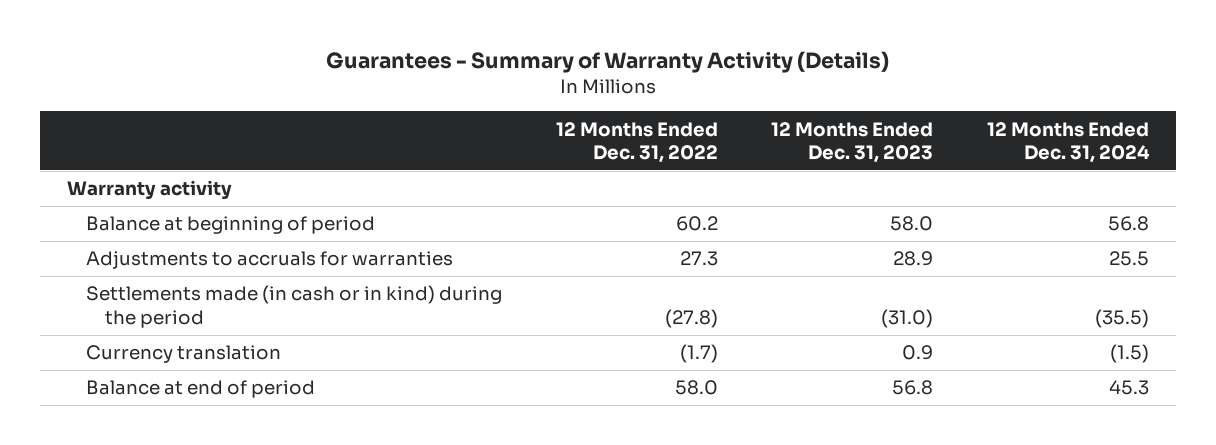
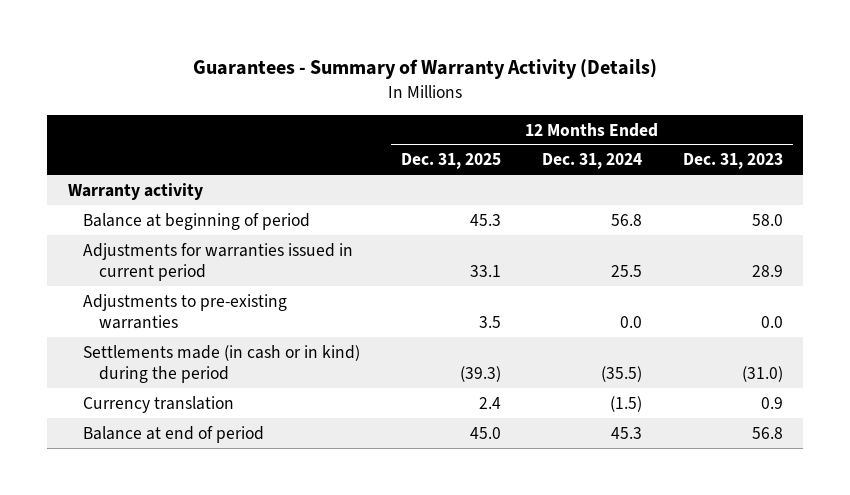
- | 12 Months Ended Dec. 31, 2022 | 12 Months Ended Dec. 31, 2023 | 12 Months Ended Dec. 31, 2024
+ | 12 Months Ended Dec. 31, 2025 | 12 Months Ended Dec. 31, 2024 | 12 Months Ended Dec. 31, 2023
- Adjustments to accruals for warranties | 27.3 | 28.9 | 25.5
+ Adjustments for warranties issued in current period | 33.1 | 25.5 | 28.9
+ Adjustments to pre-existing warranties | 3.5 | 0.0 | 0.0

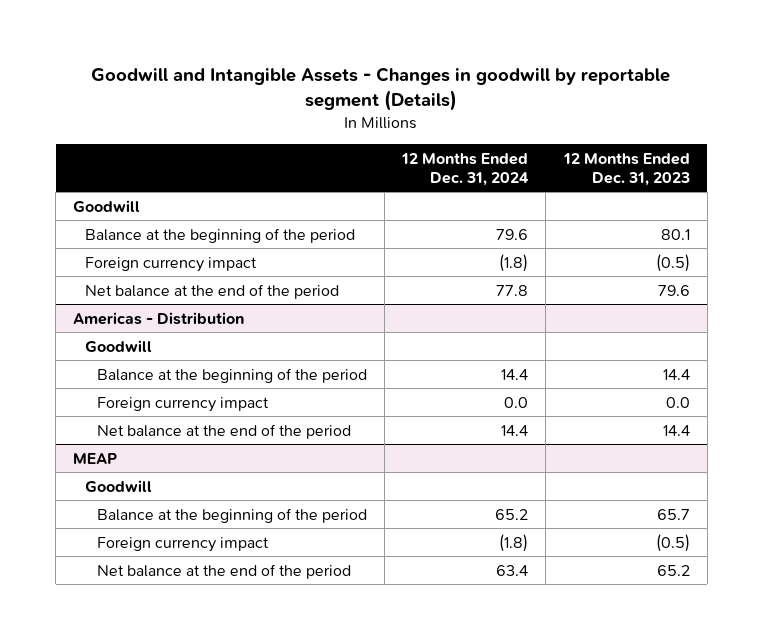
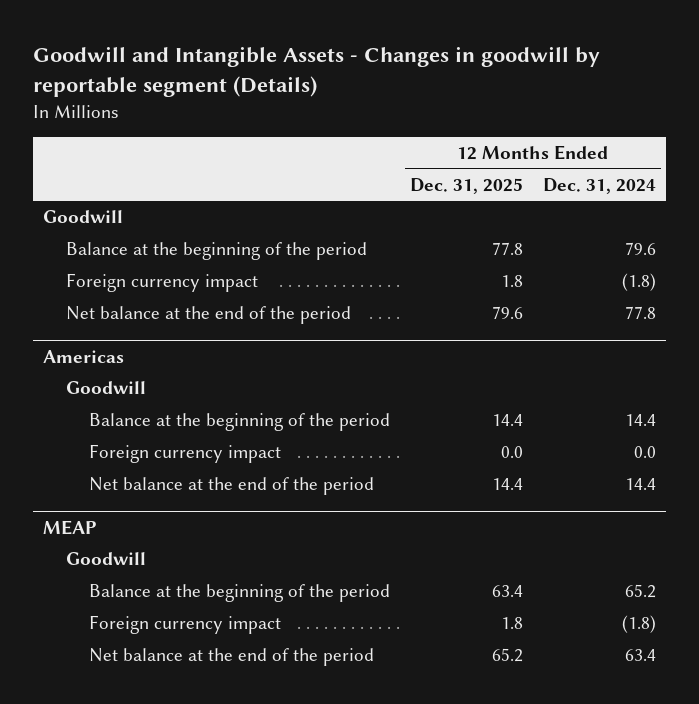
- | 12 Months Ended Dec. 31, 2024 | 12 Months Ended Dec. 31, 2023
+ | 12 Months Ended Dec. 31, 2025 | 12 Months Ended Dec. 31, 2024
- Americas - Distribution
+ Americas

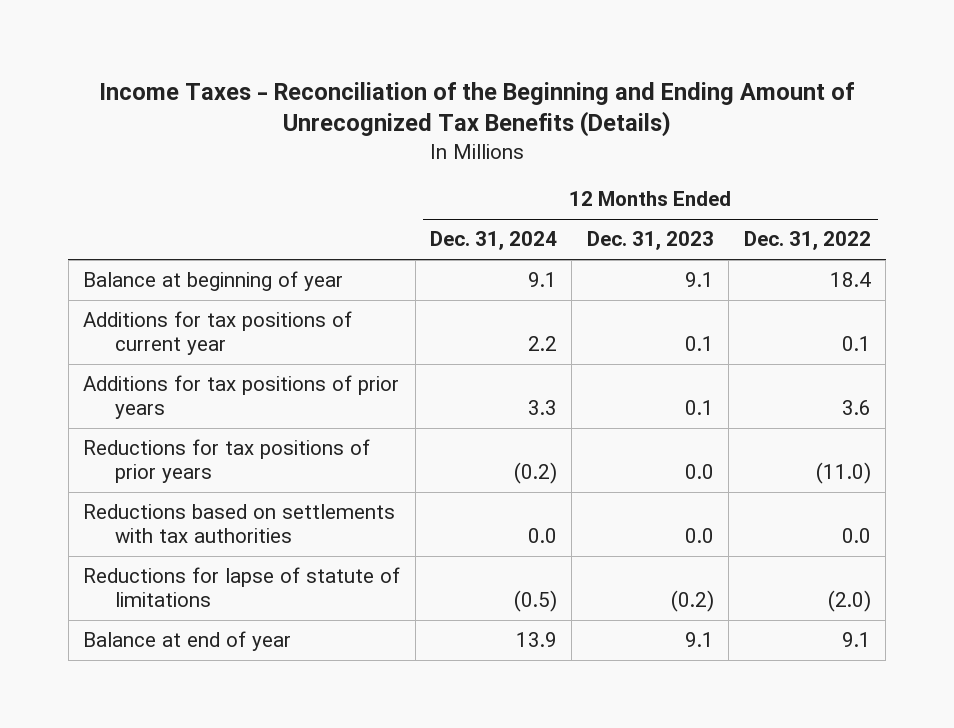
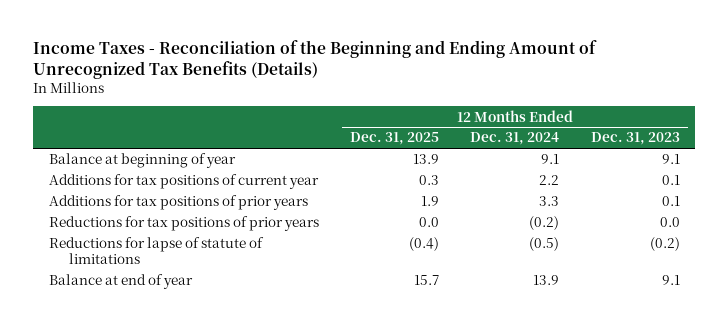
- | 12 Months Ended Dec. 31, 2024 | 12 Months Ended Dec. 31, 2023 | 12 Months Ended Dec. 31, 2022
+ | 12 Months Ended Dec. 31, 2025 | 12 Months Ended Dec. 31, 2024 | 12 Months Ended Dec. 31, 2023
- Reductions based on settlements with tax authorities | 0.0 | 0.0 | 0.0

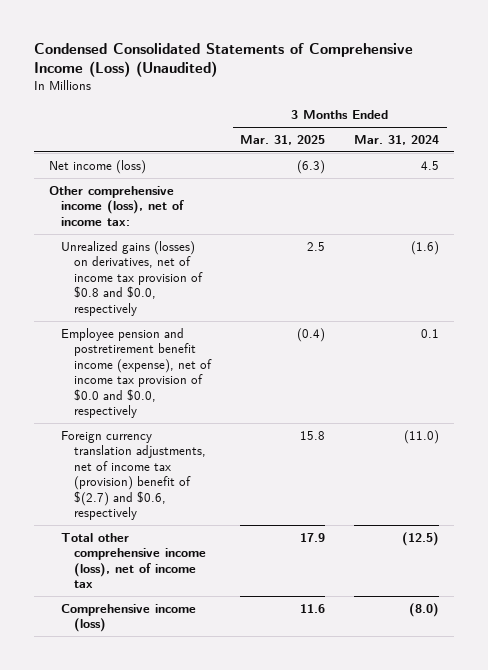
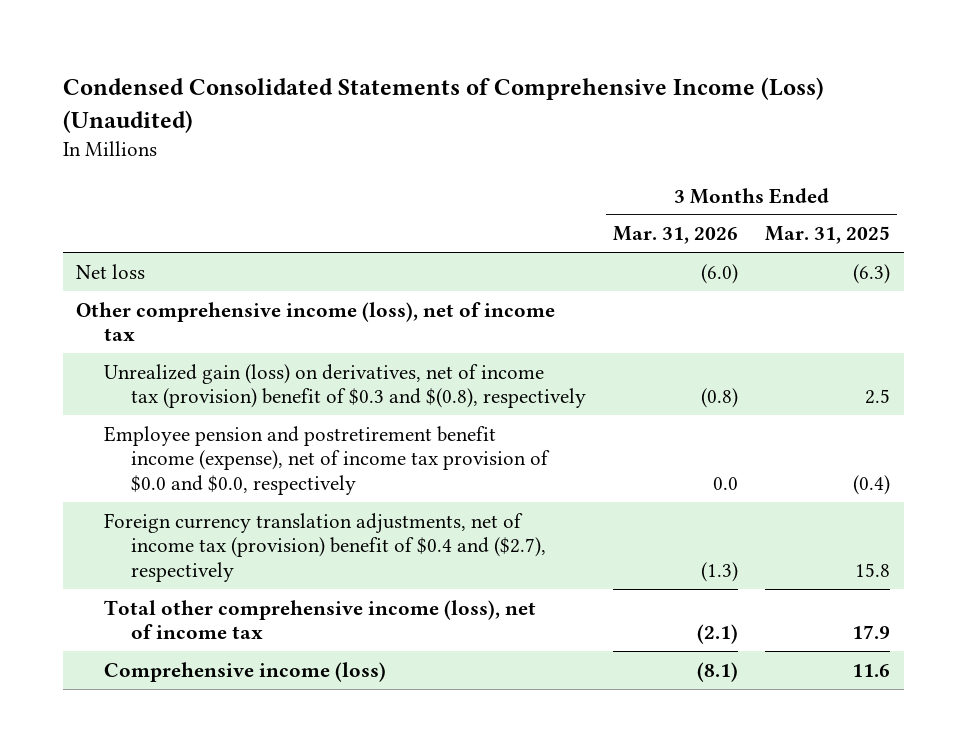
- | 3 Months Ended Mar. 31, 2025 | 3 Months Ended Mar. 31, 2024
+ | 3 Months Ended Mar. 31, 2026 | 3 Months Ended Mar. 31, 2025
- Net income (loss) | (6.3) | 4.5
- Other comprehensive income (loss), net of income tax:
- Unrealized gains (losses) on derivatives, net of income tax provision of $0.8 and $0.0, respectively | 2.5 | (1.6)
+ Net loss | (6.0) | (6.3)
+ Other comprehensive income (loss), net of income tax
+ Unrealized gain (loss) on derivatives, net of income tax (provision) benefit of $0.3 and $(0.8), respectively | (0.8) | 2.5
- Foreign currency translation adjustments, net of income tax (provision) benefit of $(2.7) and $0.6, respectively | 15.8 | (11.0)
+ Foreign currency translation adjustments, net of income tax (provision) benefit of $0.4 and ($2.7), respectively | (1.3) | 15.8

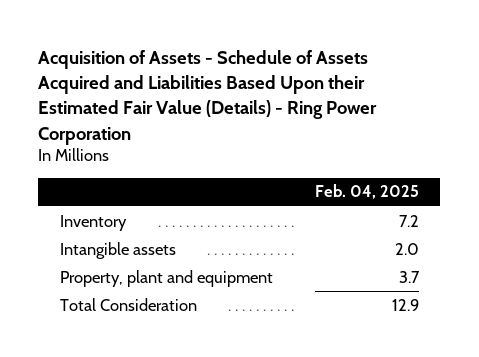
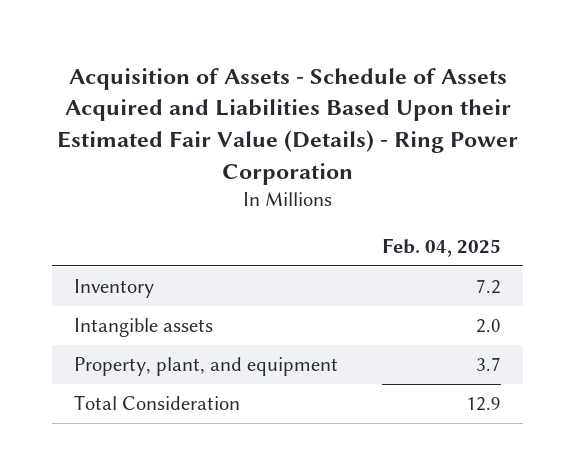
- Property, plant and equipment | 3.7
+ Property, plant, and equipment | 3.7

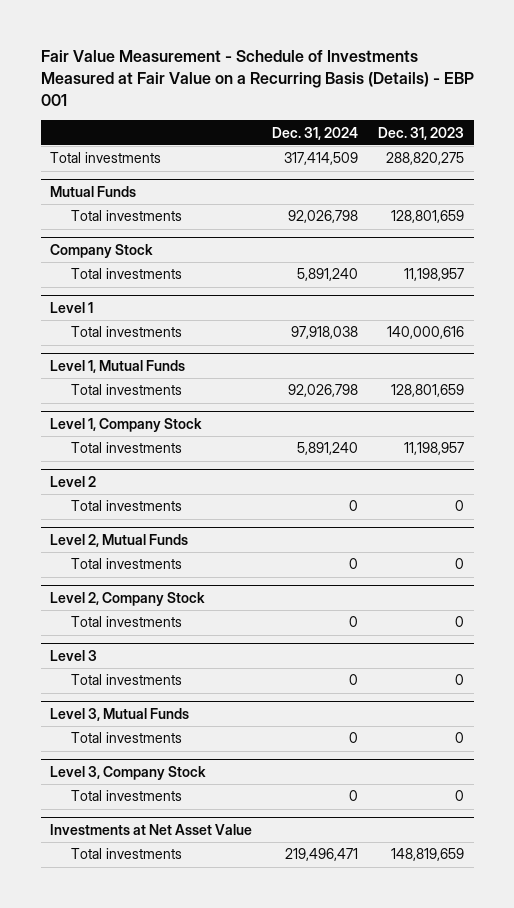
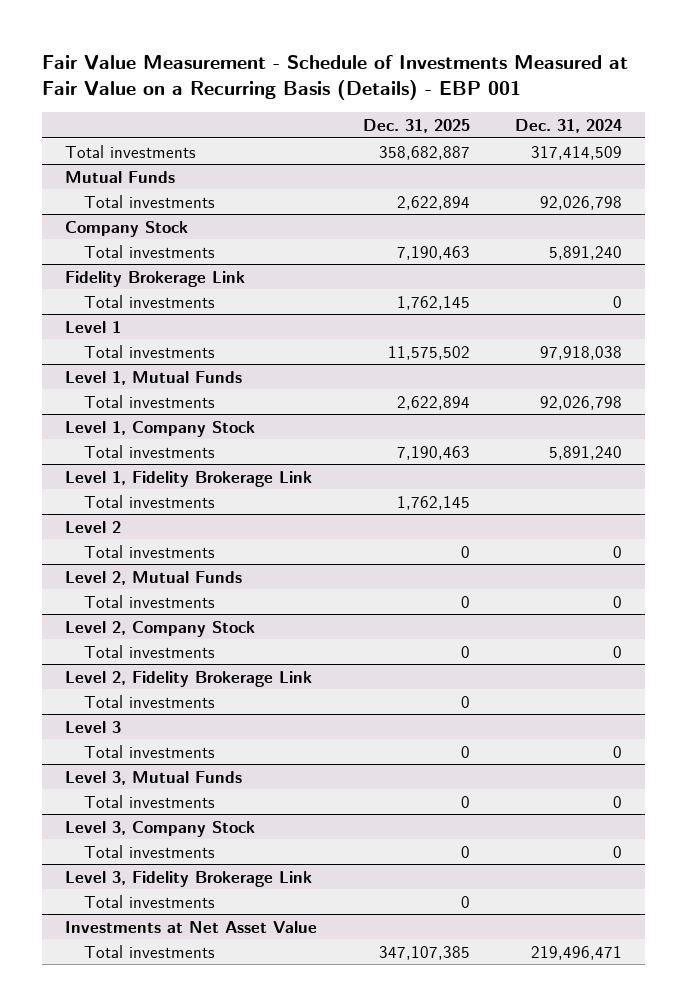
- | Dec. 31, 2024 | Dec. 31, 2023
+ | Dec. 31, 2025 | Dec. 31, 2024
+ Fidelity Brokerage Link
+ Total investments | 1,762,145 | 0
+ Level 1, Fidelity Brokerage Link
+ Total investments | 1,762,145 |
+ Level 2, Fidelity Brokerage Link
+ Total investments | 0 |
+ Level 3, Fidelity Brokerage Link
+ Total investments | 0 |

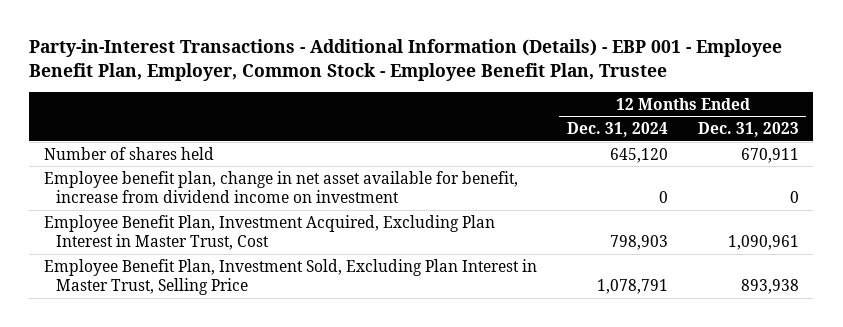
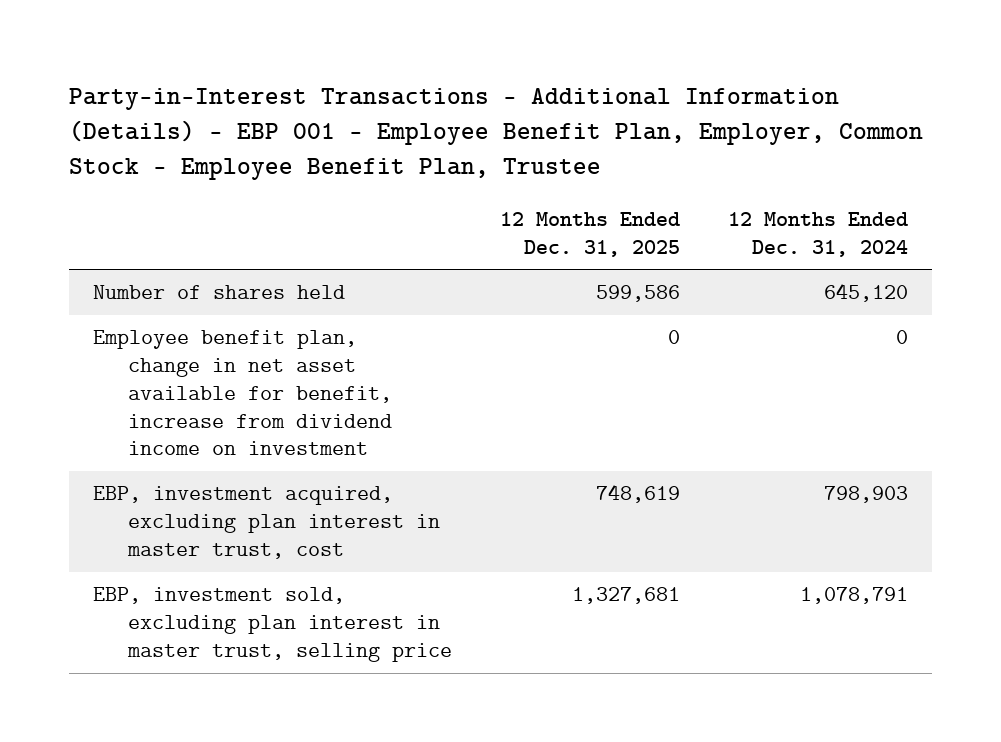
- | 12 Months Ended Dec. 31, 2024 | 12 Months Ended Dec. 31, 2023
+ | 12 Months Ended Dec. 31, 2025 | 12 Months Ended Dec. 31, 2024
- Employee Benefit Plan, Investment Acquired, Excluding Plan Interest in Master Trust, Cost | 798,903 | 1,090,961
- Employee Benefit Plan, Investment Sold, Excluding Plan Interest in Master Trust, Selling Price | 1,078,791 | 893,938
+ EBP, investment acquired, excluding plan interest in master trust, cost | 748,619 | 798,903
+ EBP, investment sold, excluding plan interest in master trust, selling price | 1,327,681 | 1,078,791

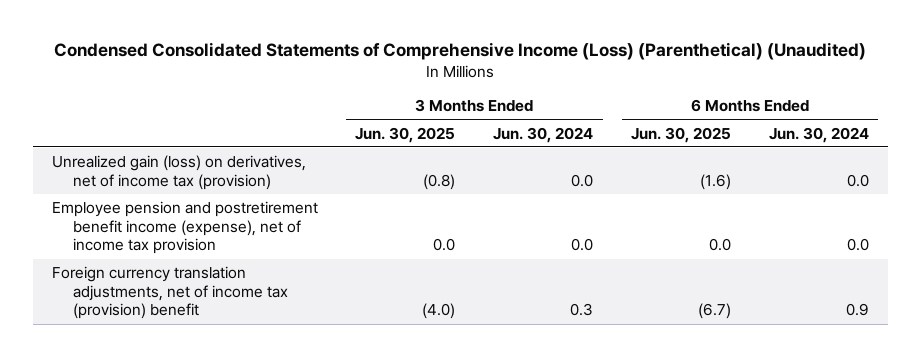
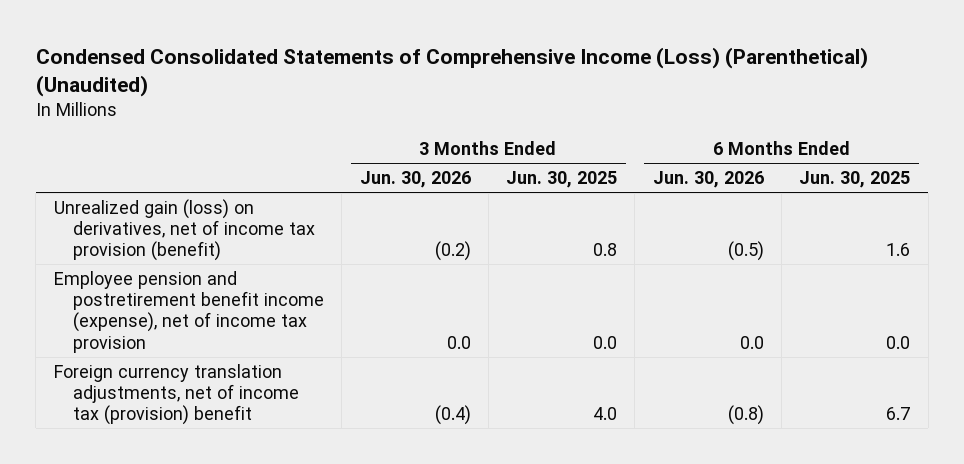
- | 3 Months Ended Jun. 30, 2025 | 3 Months Ended Jun. 30, 2024 | 6 Months Ended Jun. 30, 2025 | 6 Months Ended Jun. 30, 2024
+ | 3 Months Ended Jun. 30, 2026 | 3 Months Ended Jun. 30, 2025 | 6 Months Ended Jun. 30, 2026 | 6 Months Ended Jun. 30, 2025
- Unrealized gain (loss) on derivatives, net of income tax (provision) | (0.8) | 0.0 | (1.6) | 0.0
+ Unrealized gain (loss) on derivatives, net of income tax provision (benefit) | (0.2) | 0.8 | (0.5) | 1.6
- Foreign currency translation adjustments, net of income tax (provision) benefit | (4.0) | 0.3 | (6.7) | 0.9
+ Foreign currency translation adjustments, net of income tax (provision) benefit | (0.4) | 4.0 | (0.8) | 6.7

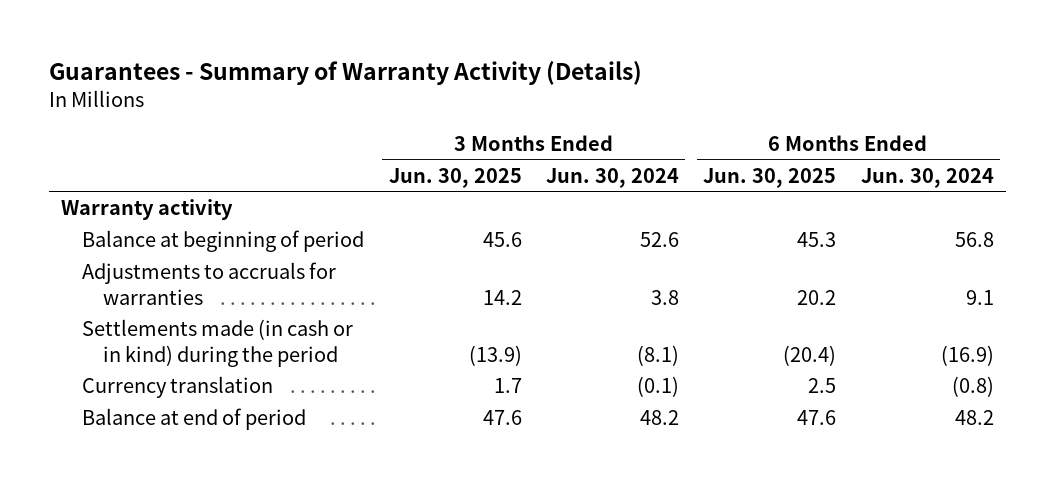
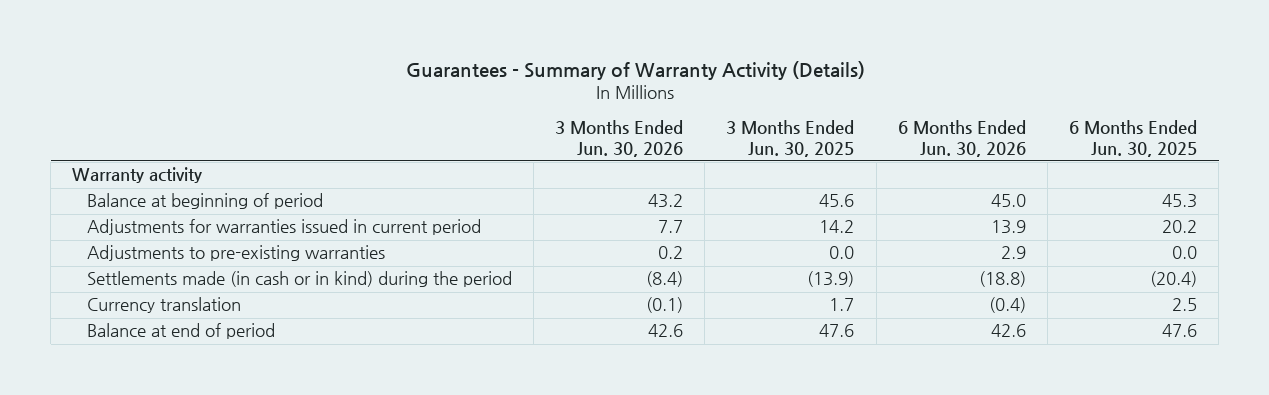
- | 3 Months Ended Jun. 30, 2025 | 3 Months Ended Jun. 30, 2024 | 6 Months Ended Jun. 30, 2025 | 6 Months Ended Jun. 30, 2024
+ | 3 Months Ended Jun. 30, 2026 | 3 Months Ended Jun. 30, 2025 | 6 Months Ended Jun. 30, 2026 | 6 Months Ended Jun. 30, 2025
- Adjustments to accruals for warranties | 14.2 | 3.8 | 20.2 | 9.1
+ Adjustments for warranties issued in current period | 7.7 | 14.2 | 13.9 | 20.2
+ Adjustments to pre-existing warranties | 0.2 | 0.0 | 2.9 | 0.0

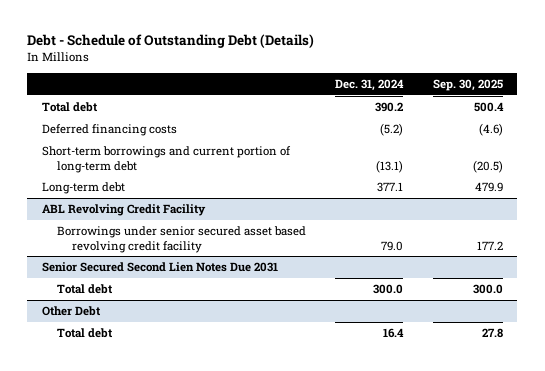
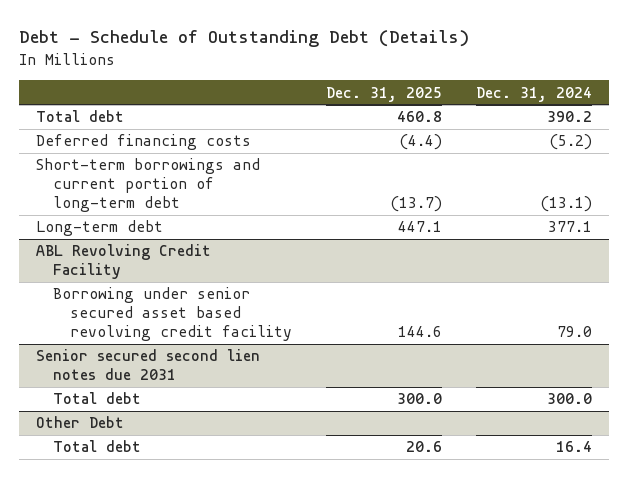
- | Dec. 31, 2024 | Sep. 30, 2025
+ | Dec. 31, 2025 | Dec. 31, 2024
@ ABL Revolving Credit Facility
- Borrowings under senior secured asset based revolving credit facility | 79.0 | 177.2
- Senior Secured Second Lien Notes Due 2031
@ ABL Revolving Credit Facility
+ Borrowing under senior secured asset based revolving credit facility | 144.6 | 79.0
+ Senior secured second lien notes due 2031

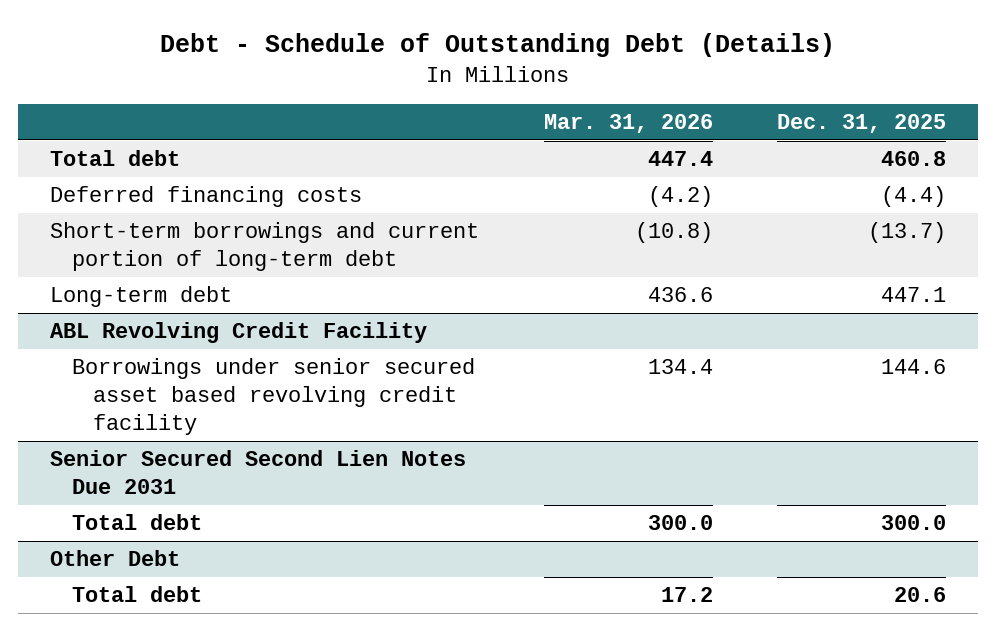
- | Dec. 31, 2025 | Dec. 31, 2024
+ | Mar. 31, 2026 | Dec. 31, 2025
@ ABL Revolving Credit Facility
- Borrowing under senior secured asset based revolving credit facility | 144.6 | 79.0
- Senior secured second lien notes due 2031
@ ABL Revolving Credit Facility
+ Borrowings under senior secured asset based revolving credit facility | 134.4 | 144.6
+ Senior Secured Second Lien Notes Due 2031

